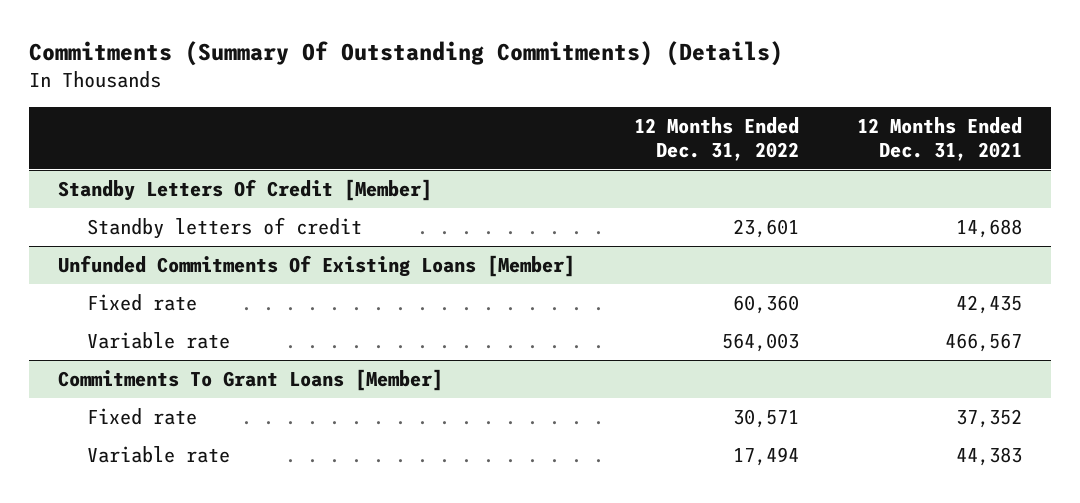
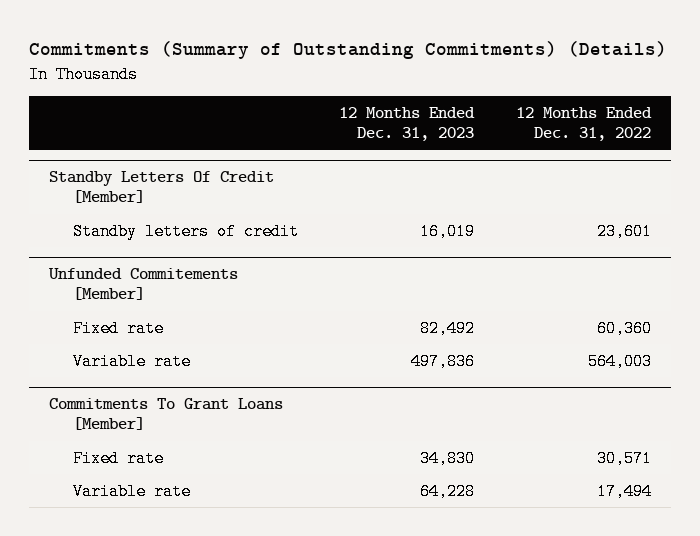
- Commitments (Summary Of Outstanding Commitments) (Details)
+ Commitments (Summary of Outstanding Commitments) (Details)
- | 12 Months Ended Dec. 31, 2022 | 12 Months Ended Dec. 31, 2021
+ | 12 Months Ended Dec. 31, 2023 | 12 Months Ended Dec. 31, 2022
- Unfunded Commitments Of Existing Loans [Member]
+ Unfunded Commitements [Member]

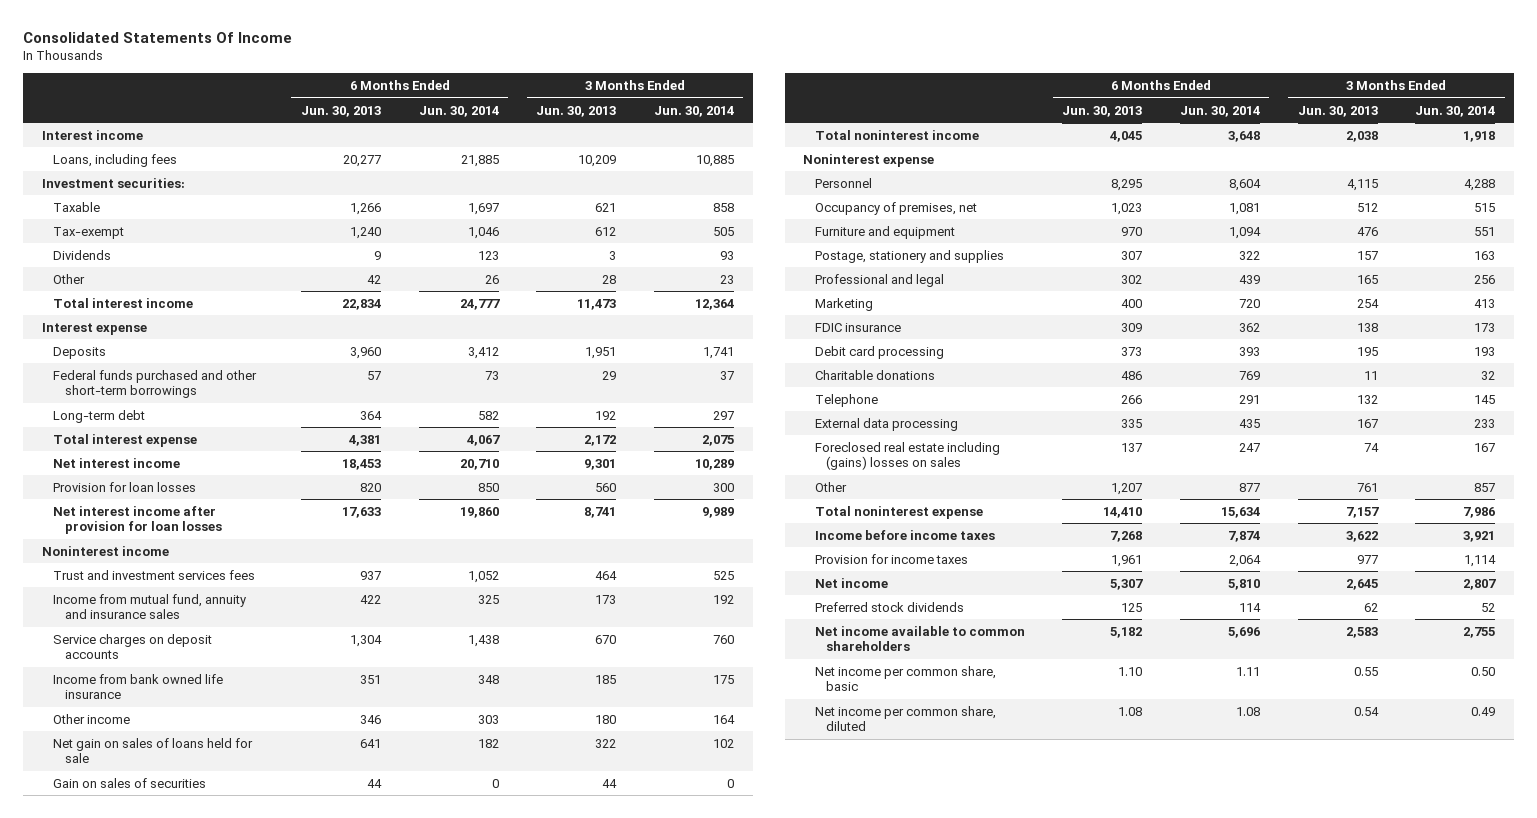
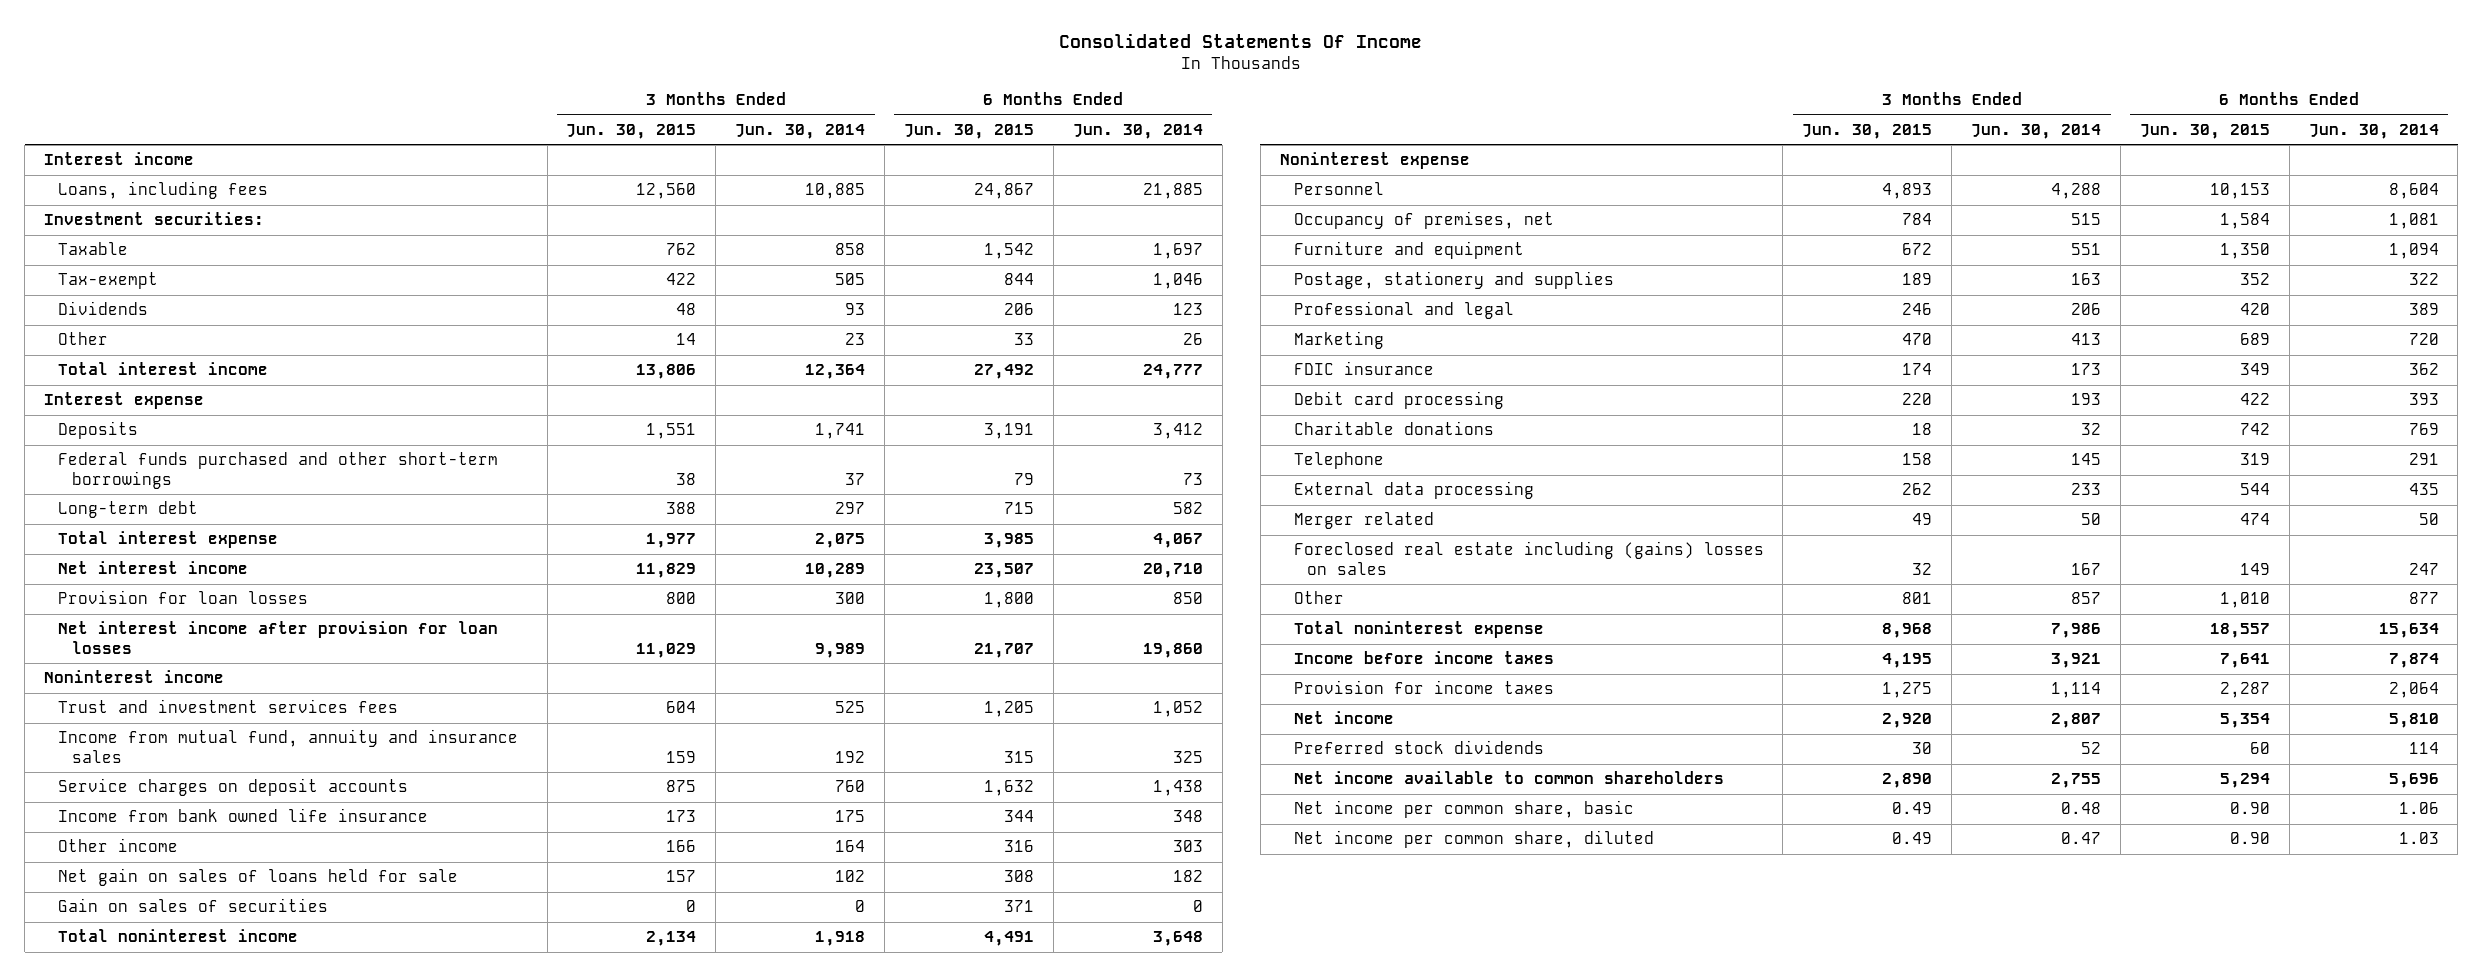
- | 6 Months Ended Jun. 30, 2013 | 6 Months Ended Jun. 30, 2014 | 3 Months Ended Jun. 30, 2013 | 3 Months Ended Jun. 30, 2014
+ | 3 Months Ended Jun. 30, 2015 | 3 Months Ended Jun. 30, 2014 | 6 Months Ended Jun. 30, 2015 | 6 Months Ended Jun. 30, 2014
- Professional and legal | 302 | 439 | 165 | 256
+ Professional and legal | 246 | 206 | 420 | 389
+ Merger related | 49 | 50 | 474 | 50
- Net income per common share, basic | 1.10 | 1.11 | 0.55 | 0.50
- Net income per common share, diluted | 1.08 | 1.08 | 0.54 | 0.49
+ Net income per common share, basic | 0.49 | 0.48 | 0.90 | 1.06
+ Net income per common share, diluted | 0.49 | 0.47 | 0.90 | 1.03

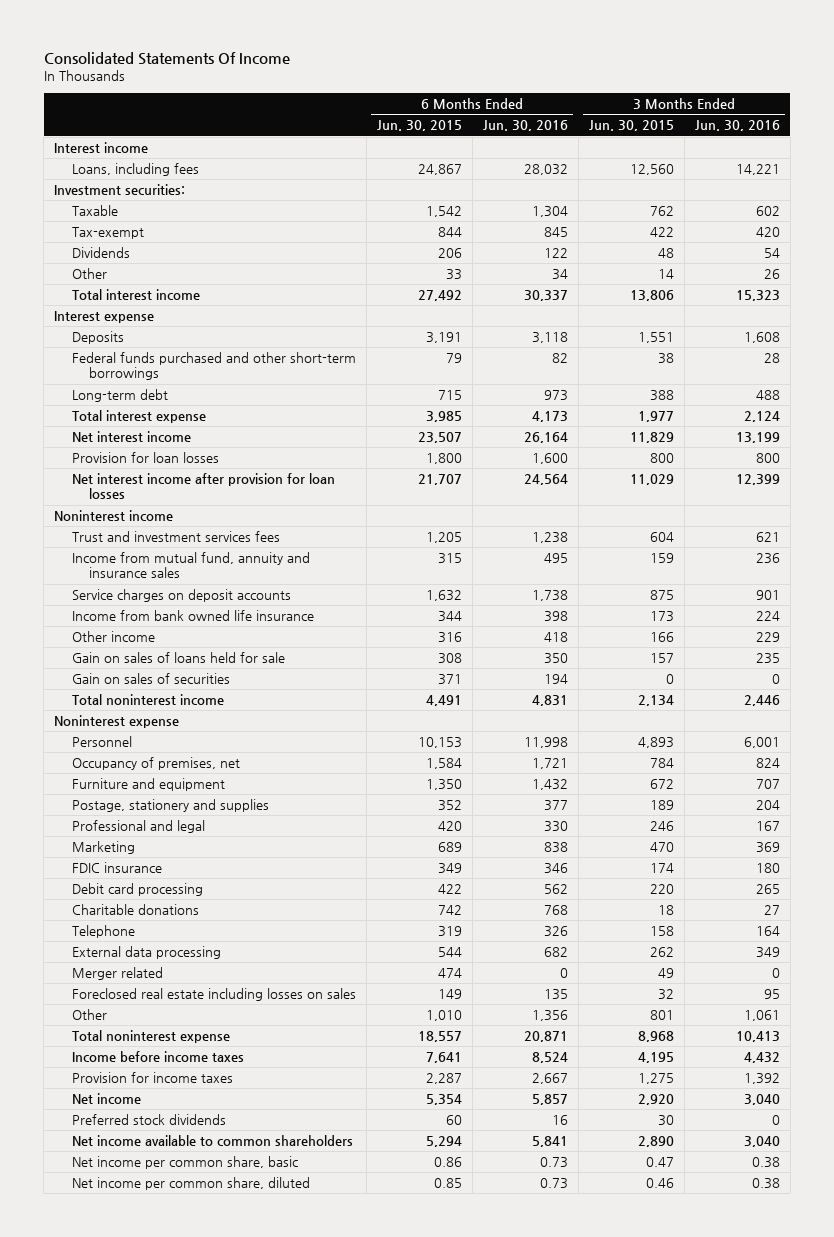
- | 3 Months Ended Jun. 30, 2015 | 3 Months Ended Jun. 30, 2014 | 6 Months Ended Jun. 30, 2015 | 6 Months Ended Jun. 30, 2014
+ | 6 Months Ended Jun. 30, 2015 | 6 Months Ended Jun. 30, 2016 | 3 Months Ended Jun. 30, 2015 | 3 Months Ended Jun. 30, 2016
- Net gain on sales of loans held for sale | 157 | 102 | 308 | 182
+ Gain on sales of loans held for sale | 308 | 350 | 157 | 235
- Foreclosed real estate including (gains) losses on sales | 32 | 167 | 149 | 247
+ Foreclosed real estate including losses on sales | 149 | 135 | 32 | 95
- Net income per common share, basic | 0.49 | 0.48 | 0.90 | 1.06
- Net income per common share, diluted | 0.49 | 0.47 | 0.90 | 1.03
+ Net income per common share, basic | 0.86 | 0.73 | 0.47 | 0.38
+ Net income per common share, diluted | 0.85 | 0.73 | 0.46 | 0.38

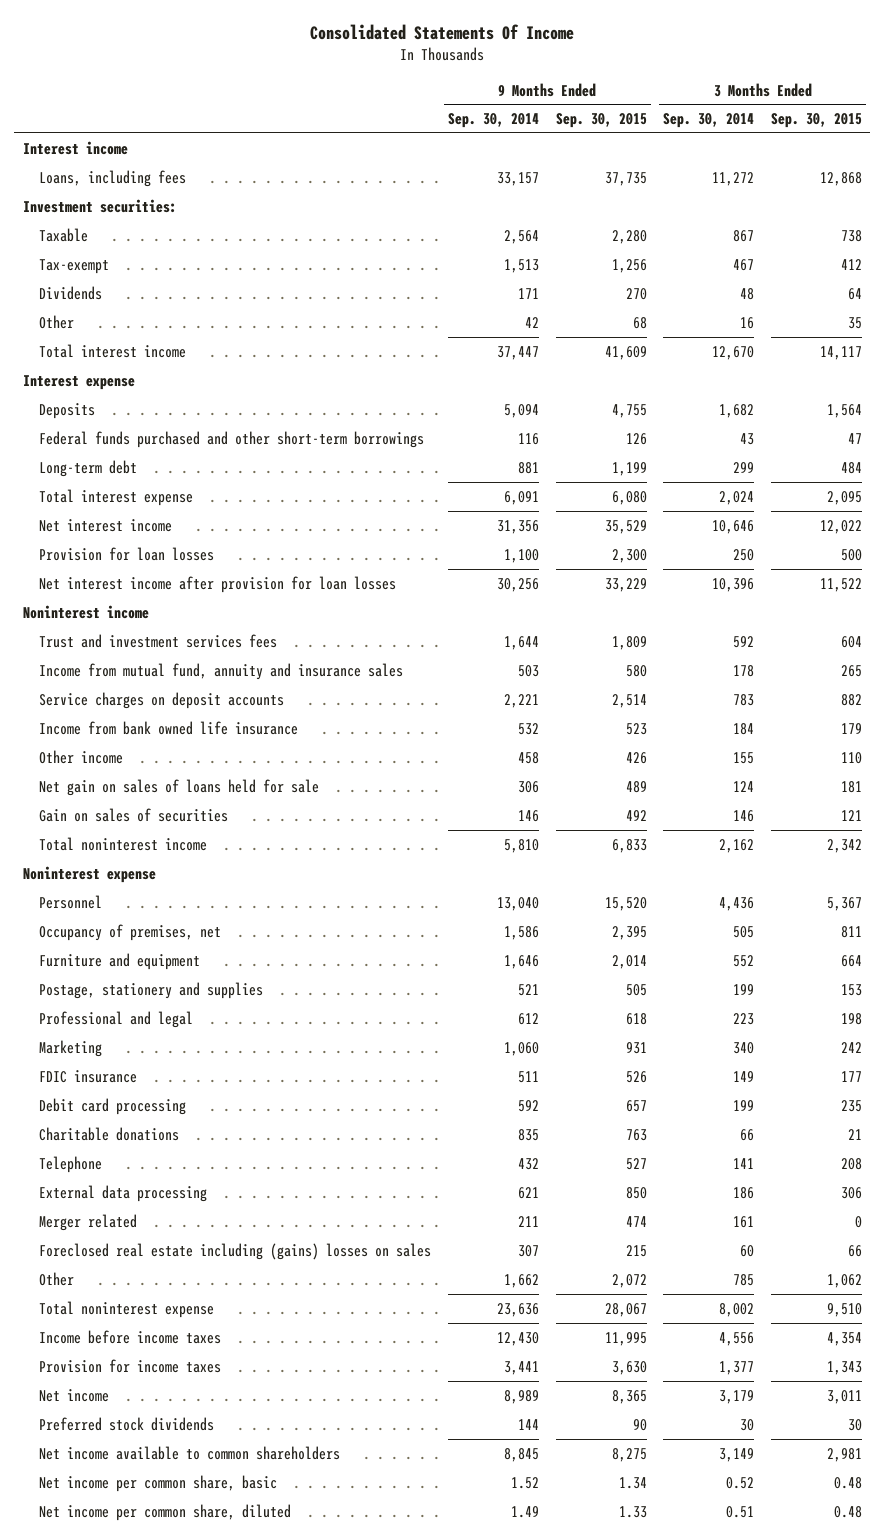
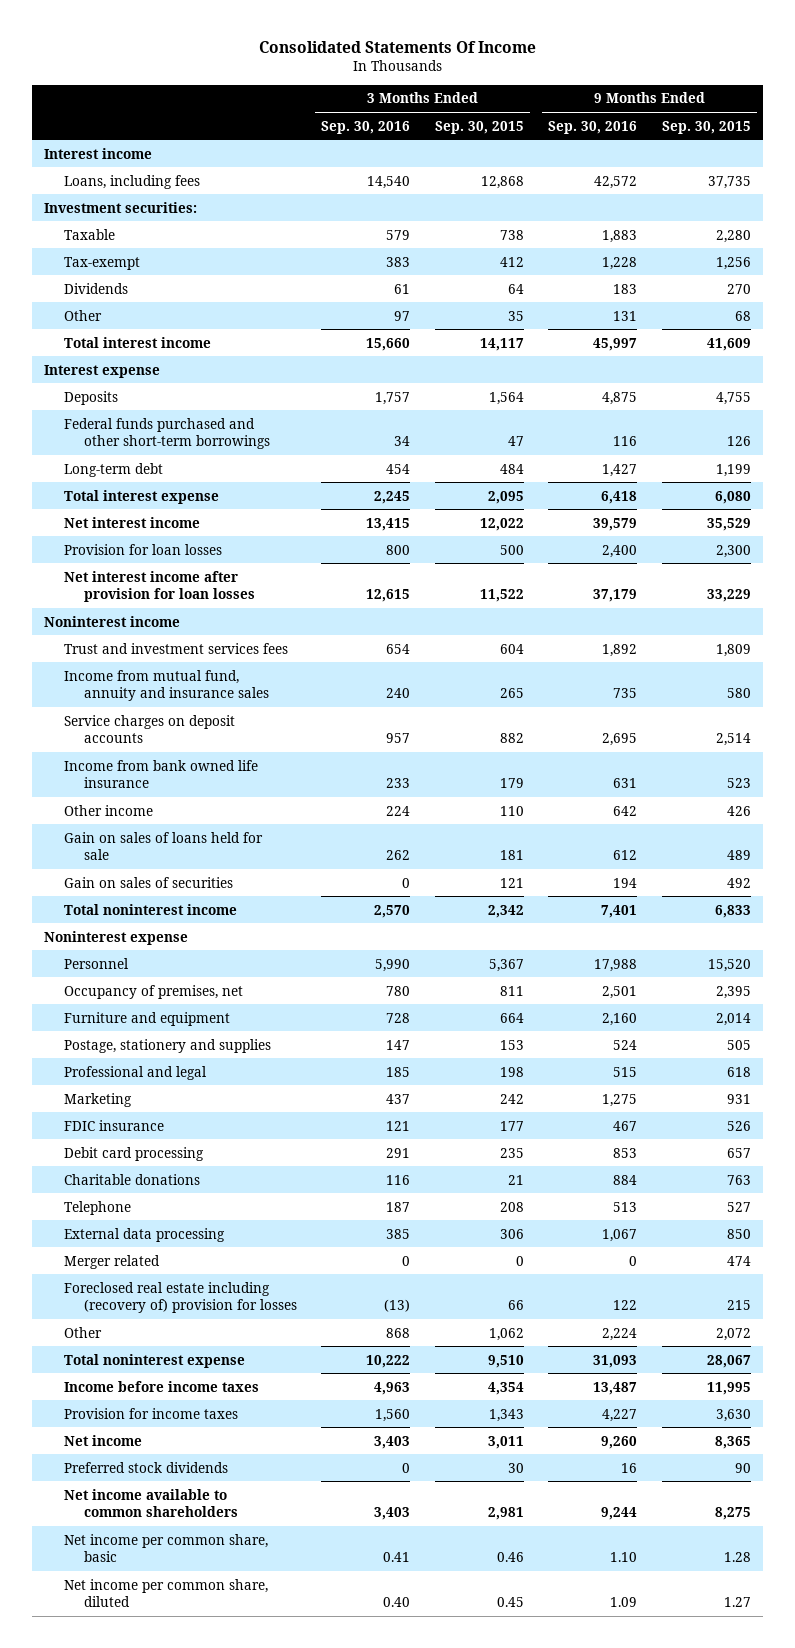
- | 9 Months Ended Sep. 30, 2014 | 9 Months Ended Sep. 30, 2015 | 3 Months Ended Sep. 30, 2014 | 3 Months Ended Sep. 30, 2015
+ | 3 Months Ended Sep. 30, 2016 | 3 Months Ended Sep. 30, 2015 | 9 Months Ended Sep. 30, 2016 | 9 Months Ended Sep. 30, 2015
- Net gain on sales of loans held for sale | 306 | 489 | 124 | 181
+ Gain on sales of loans held for sale | 262 | 181 | 612 | 489
- Foreclosed real estate including (gains) losses on sales | 307 | 215 | 60 | 66
+ Foreclosed real estate including (recovery of) provision for losses | (13) | 66 | 122 | 215
- Net income per common share, basic | 1.52 | 1.34 | 0.52 | 0.48
- Net income per common share, diluted | 1.49 | 1.33 | 0.51 | 0.48
+ Net income per common share, basic | 0.41 | 0.46 | 1.10 | 1.28
+ Net income per common share, diluted | 0.40 | 0.45 | 1.09 | 1.27

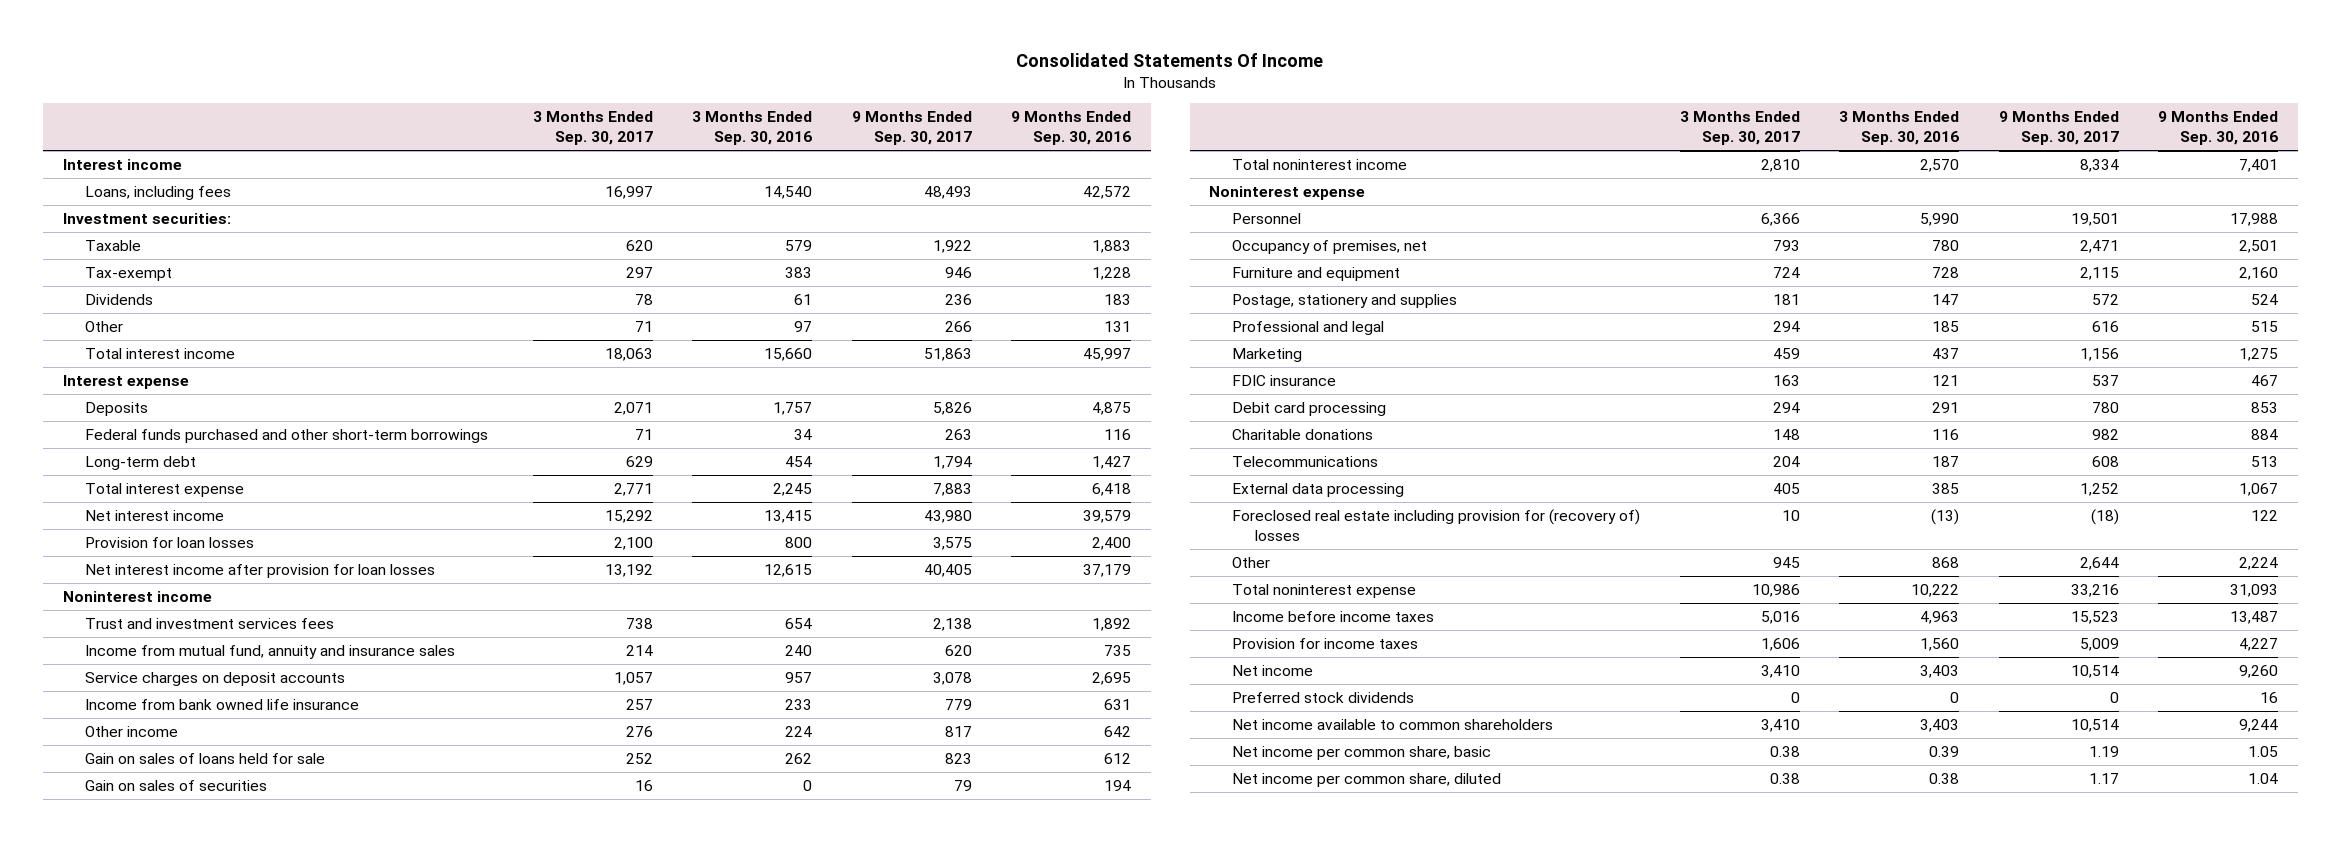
- | 3 Months Ended Sep. 30, 2016 | 3 Months Ended Sep. 30, 2015 | 9 Months Ended Sep. 30, 2016 | 9 Months Ended Sep. 30, 2015
+ | 3 Months Ended Sep. 30, 2017 | 3 Months Ended Sep. 30, 2016 | 9 Months Ended Sep. 30, 2017 | 9 Months Ended Sep. 30, 2016
- Telephone | 187 | 208 | 513 | 527
+ Telecommunications | 204 | 187 | 608 | 513
- Merger related | 0 | 0 | 0 | 474
- Foreclosed real estate including (recovery of) provision for losses | (13) | 66 | 122 | 215
+ Foreclosed real estate including provision for (recovery of) losses | 10 | (13) | (18) | 122
- Net income per common share, basic | 0.41 | 0.46 | 1.10 | 1.28
- Net income per common share, diluted | 0.40 | 0.45 | 1.09 | 1.27
+ Net income per common share, basic | 0.38 | 0.39 | 1.19 | 1.05
+ Net income per common share, diluted | 0.38 | 0.38 | 1.17 | 1.04

